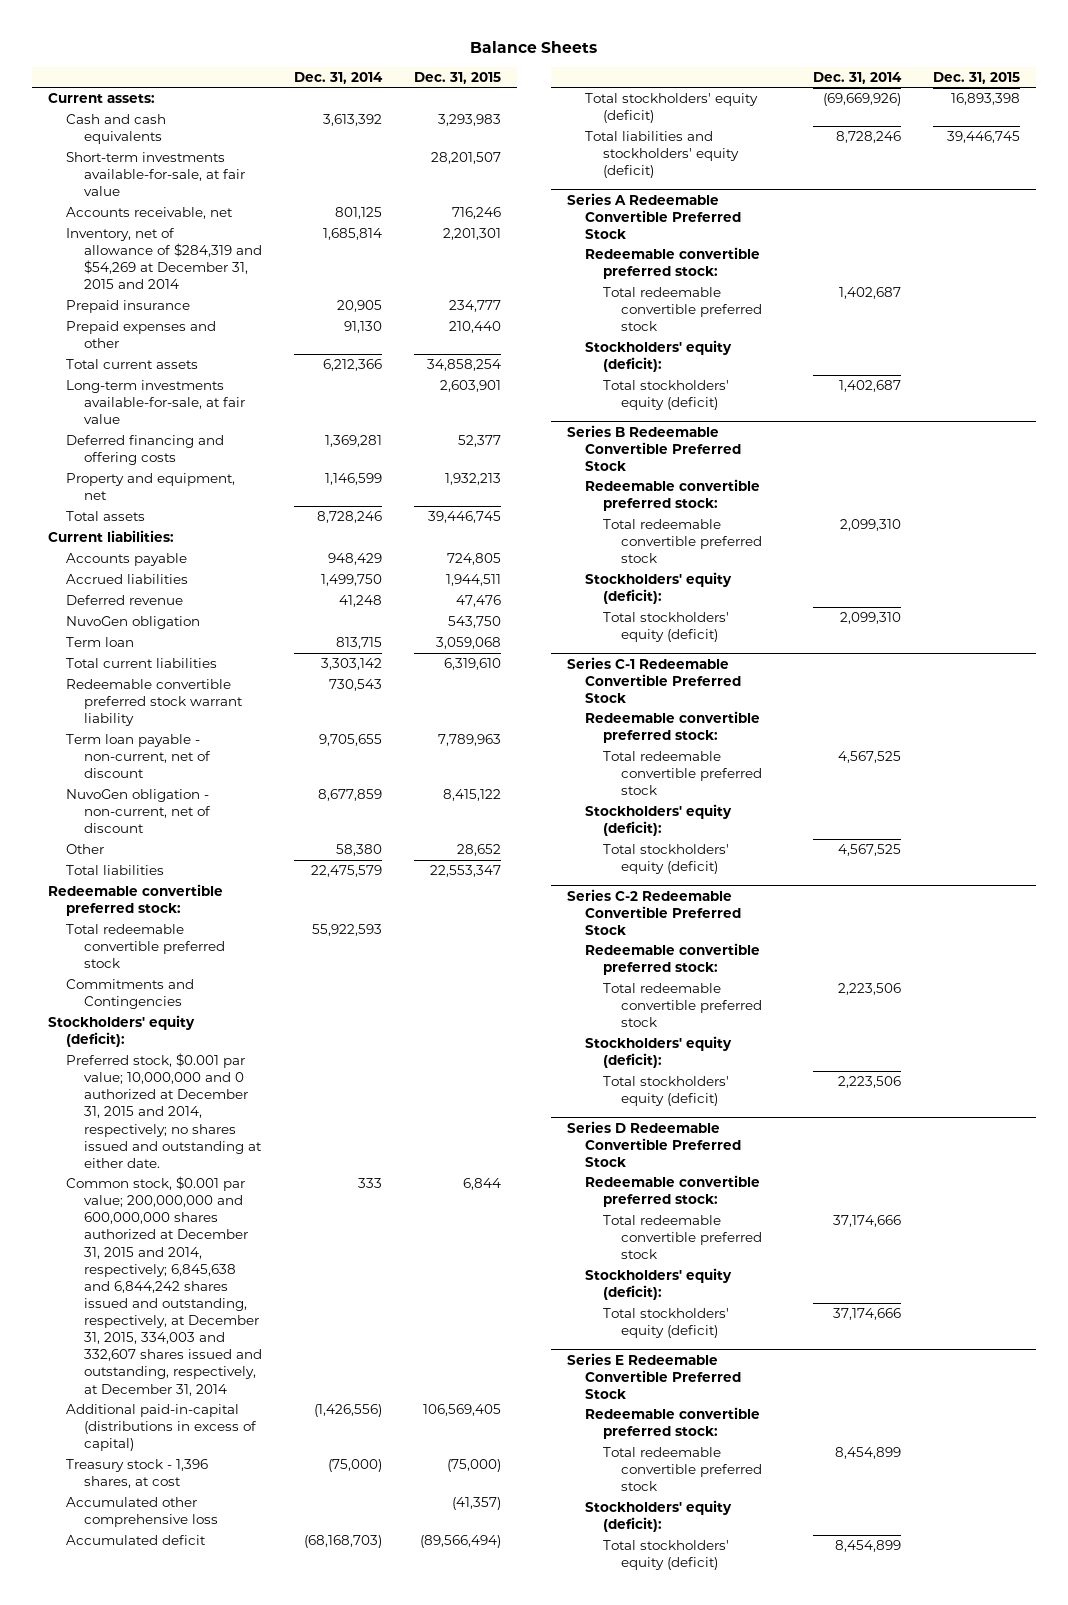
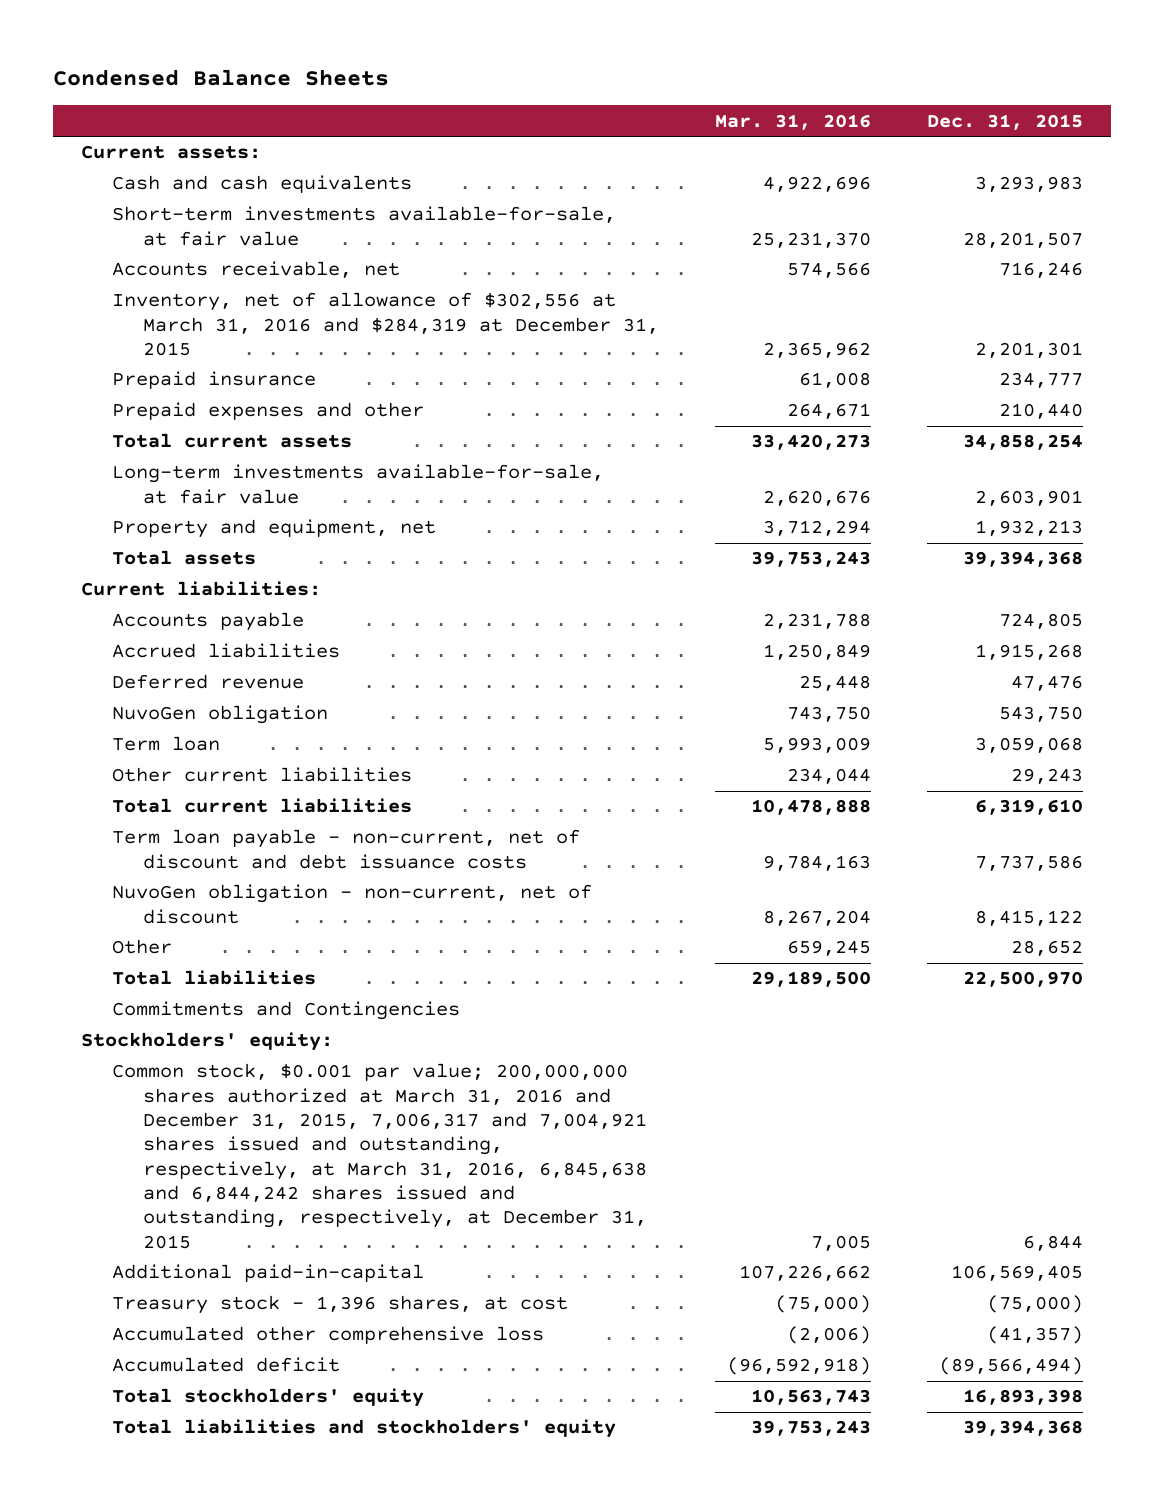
- Balance Sheets
+ Condensed Balance Sheets
- | Dec. 31, 2014 | Dec. 31, 2015
+ | Mar. 31, 2016 | Dec. 31, 2015
- Inventory, net of allowance of $284,319 and $54,269 at December 31, 2015 and 2014 | 1,685,814 | 2,201,301
+ Inventory, net of allowance of $302,556 at March 31, 2016 and $284,319 at December 31, 2015 | 2,365,962 | 2,201,301
- Deferred financing and offering costs | 1,369,281 | 52,377
- Total assets | 8,728,246 | 39,446,745
+ Total assets | 39,753,243 | 39,394,368
- Accrued liabilities | 1,499,750 | 1,944,511
+ Accrued liabilities | 1,250,849 | 1,915,268
+ Other current liabilities | 234,044 | 29,243
- Redeemable convertible preferred stock warrant liability | 730,543 |
- Term loan payable - non-current, net of discount | 9,705,655 | 7,789,963
+ Term loan payable - non-current, net of discount and debt issuance costs | 9,784,163 | 7,737,586
- Total liabilities | 22,475,579 | 22,553,347
- Redeemable convertible preferred stock:
- Total redeemable convertible preferred stock | 55,922,593 |
+ Total liabilities | 29,189,500 | 22,500,970
- Stockholders' equity (deficit):
- Preferred stock, $0.001 par value; 10,000,000 and 0 authorized at December 31, 2015 and 2014, respectively; no shares issued and outstanding at either date.
- Common stock, $0.001 par value; 200,000,000 and 600,000,000 shares authorized at December 31, 2015 and 2014, respectively; 6,845,638 and 6,844,242 shares issued and outstanding, respectively, at December 31, 2015, 334,003 and 332,607 shares issued and outstanding, respectively, at December 31, 2014 | 333 | 6,844
- Additional paid-in-capital (distributions in excess of capital) | (1,426,556) | 106,569,405
+ Stockholders' equity:
+ Common stock, $0.001 par value; 200,000,000 shares authorized at March 31, 2016 and December 31, 2015, 7,006,317 and 7,004,921 shares issued and outstanding, respectively, at March 31, 2016, 6,845,638 and 6,844,242 shares issued and outstanding, respectively, at December 31, 2015 | 7,005 | 6,844
+ Additional paid-in-capital | 107,226,662 | 106,569,405
- Total stockholders' equity (deficit) | (69,669,926) | 16,893,398
- Total liabilities and stockholders' equity (deficit) | 8,728,246 | 39,446,745
- Series A Redeemable Convertible Preferred Stock
- Redeemable convertible preferred stock:
- Total redeemable convertible preferred stock | 1,402,687 |
- Stockholders' equity (deficit):
- Total stockholders' equity (deficit) | 1,402,687 |
- Series B Redeemable Convertible Preferred Stock
- Redeemable convertible preferred stock:
- Total redeemable convertible preferred stock | 2,099,310 |
- Stockholders' equity (deficit):
- Total stockholders' equity (deficit) | 2,099,310 |
- Series C-1 Redeemable Convertible Preferred Stock
- Redeemable convertible preferred stock:
- Total redeemable convertible preferred stock | 4,567,525 |
- Stockholders' equity (deficit):
- Total stockholders' equity (deficit) | 4,567,525 |
- Series C-2 Redeemable Convertible Preferred Stock
- Redeemable convertible preferred stock:
- Total redeemable convertible preferred stock | 2,223,506 |
- Stockholders' equity (deficit):
- Total stockholders' equity (deficit) | 2,223,506 |
- Series D Redeemable Convertible Preferred Stock
- Redeemable convertible preferred stock:
- Total redeemable convertible preferred stock | 37,174,666 |
- Stockholders' equity (deficit):
- Total stockholders' equity (deficit) | 37,174,666 |
- Series E Redeemable Convertible Preferred Stock
- Redeemable convertible preferred stock:
- Total redeemable convertible preferred stock | 8,454,899 |
- Stockholders' equity (deficit):
- Total stockholders' equity (deficit) | 8,454,899 |
+ Total stockholders' equity | 10,563,743 | 16,893,398
+ Total liabilities and stockholders' equity | 39,753,243 | 39,394,368

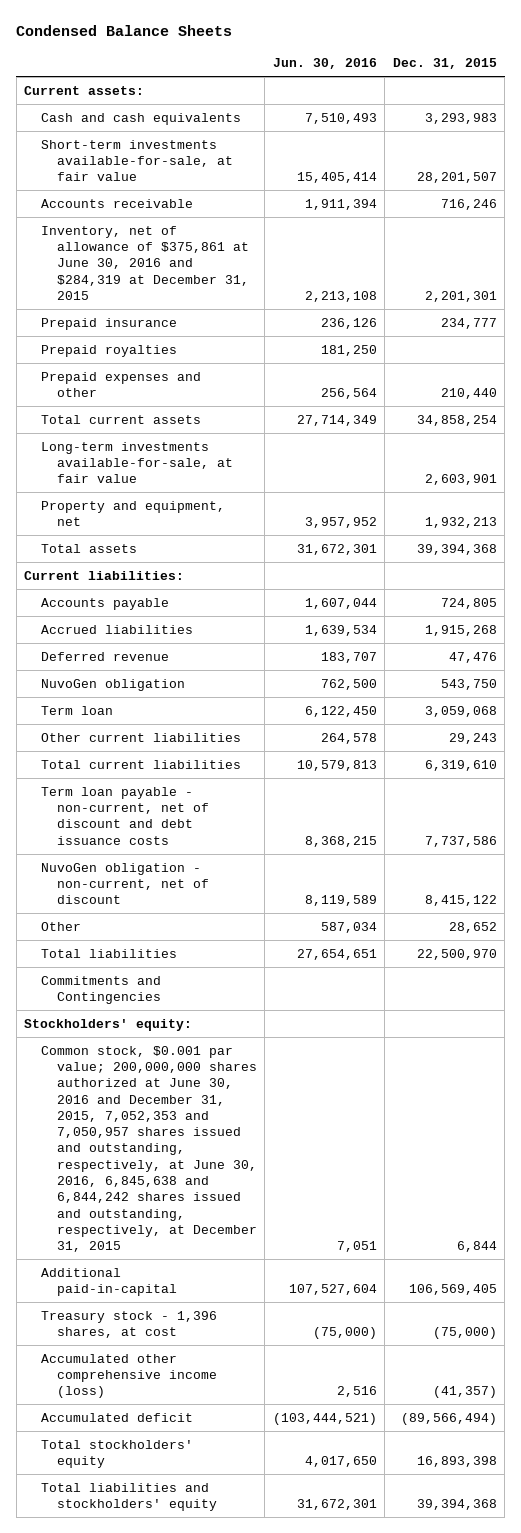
- | Mar. 31, 2016 | Dec. 31, 2015
+ | Jun. 30, 2016 | Dec. 31, 2015
- Accounts receivable, net | 574,566 | 716,246
- Inventory, net of allowance of $302,556 at March 31, 2016 and $284,319 at December 31, 2015 | 2,365,962 | 2,201,301
+ Accounts receivable | 1,911,394 | 716,246
+ Inventory, net of allowance of $375,861 at June 30, 2016 and $284,319 at December 31, 2015 | 2,213,108 | 2,201,301
+ Prepaid royalties | 181,250 |
- Common stock, $0.001 par value; 200,000,000 shares authorized at March 31, 2016 and December 31, 2015, 7,006,317 and 7,004,921 shares issued and outstanding, respectively, at March 31, 2016, 6,845,638 and 6,844,242 shares issued and outstanding, respectively, at December 31, 2015 | 7,005 | 6,844
+ Common stock, $0.001 par value; 200,000,000 shares authorized at June 30, 2016 and December 31, 2015, 7,052,353 and 7,050,957 shares issued and outstanding, respectively, at June 30, 2016, 6,845,638 and 6,844,242 shares issued and outstanding, respectively, at December 31, 2015 | 7,051 | 6,844
- Accumulated other comprehensive loss | (2,006) | (41,357)
+ Accumulated other comprehensive income (loss) | 2,516 | (41,357)

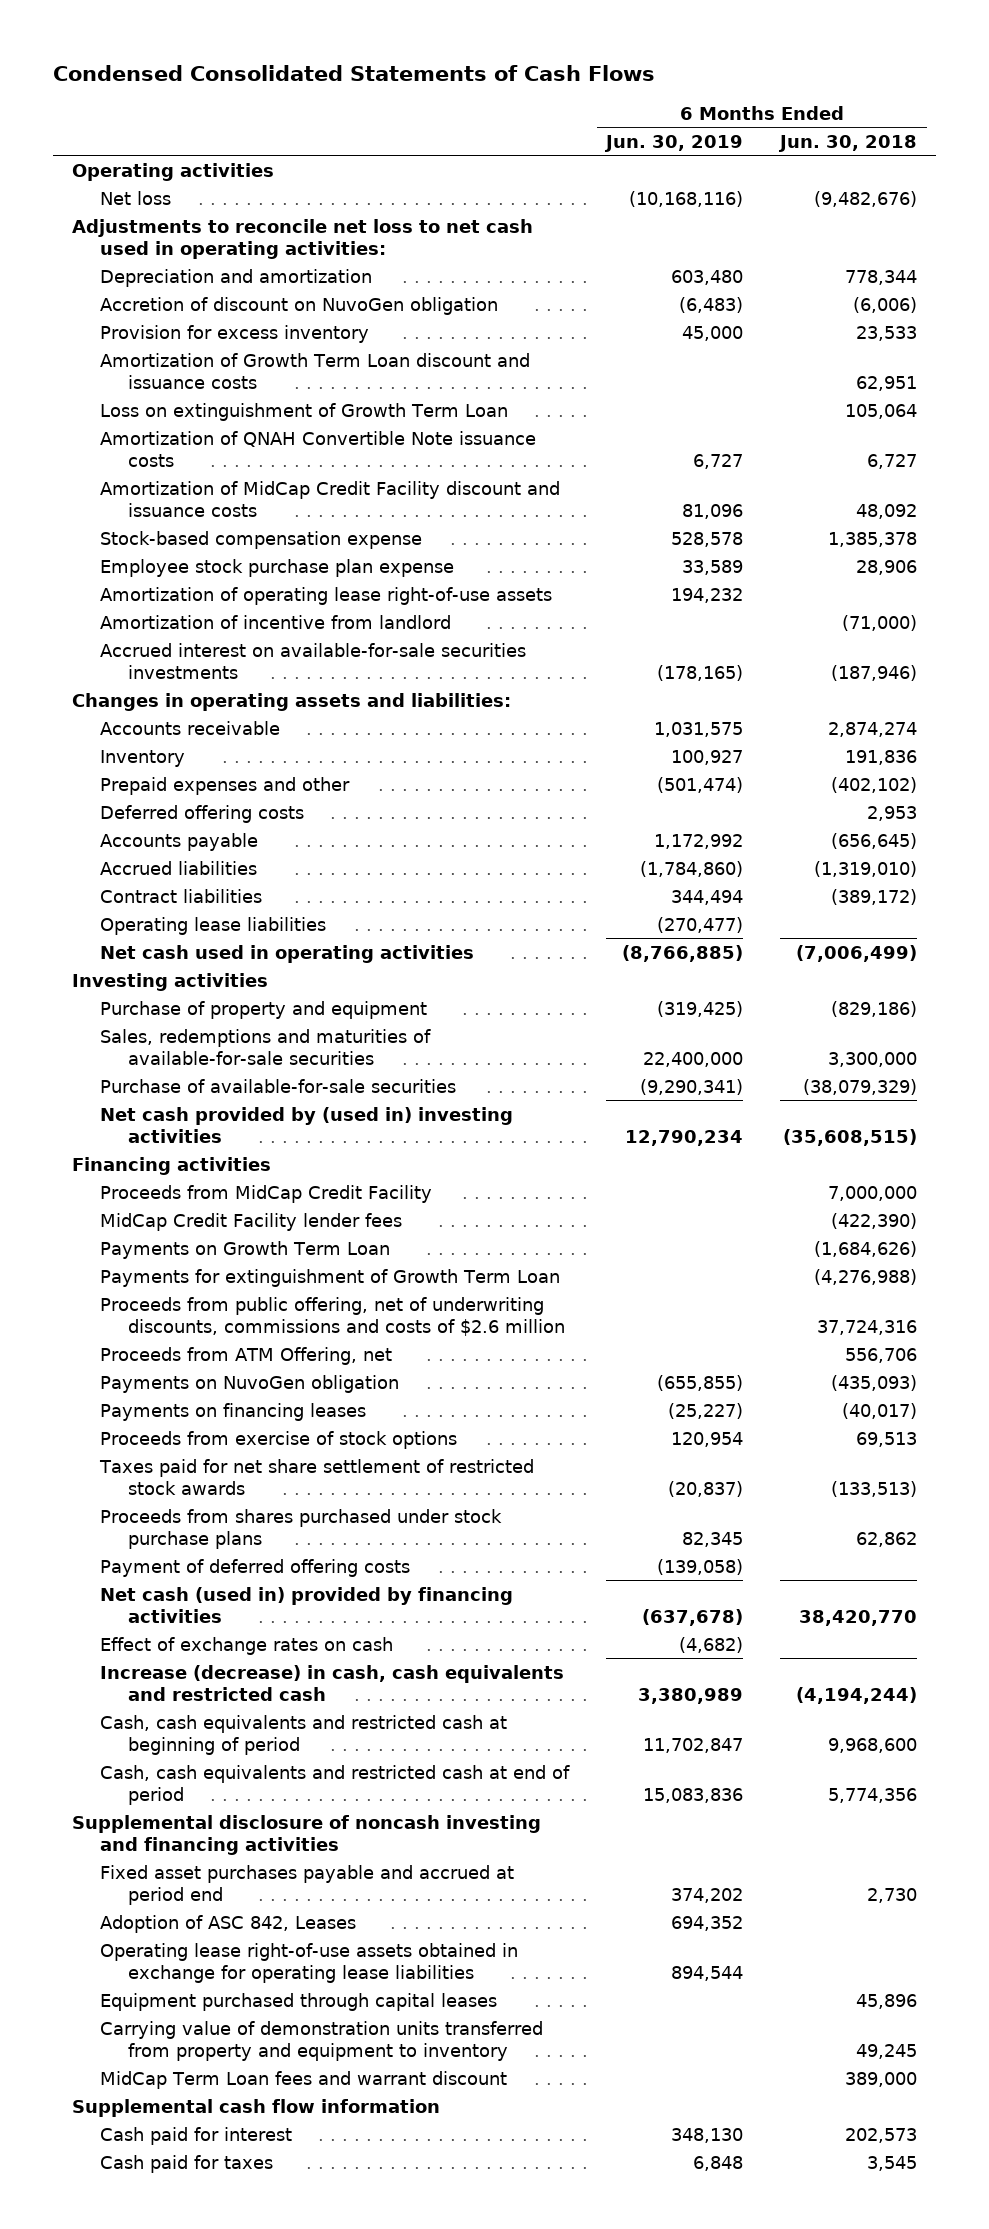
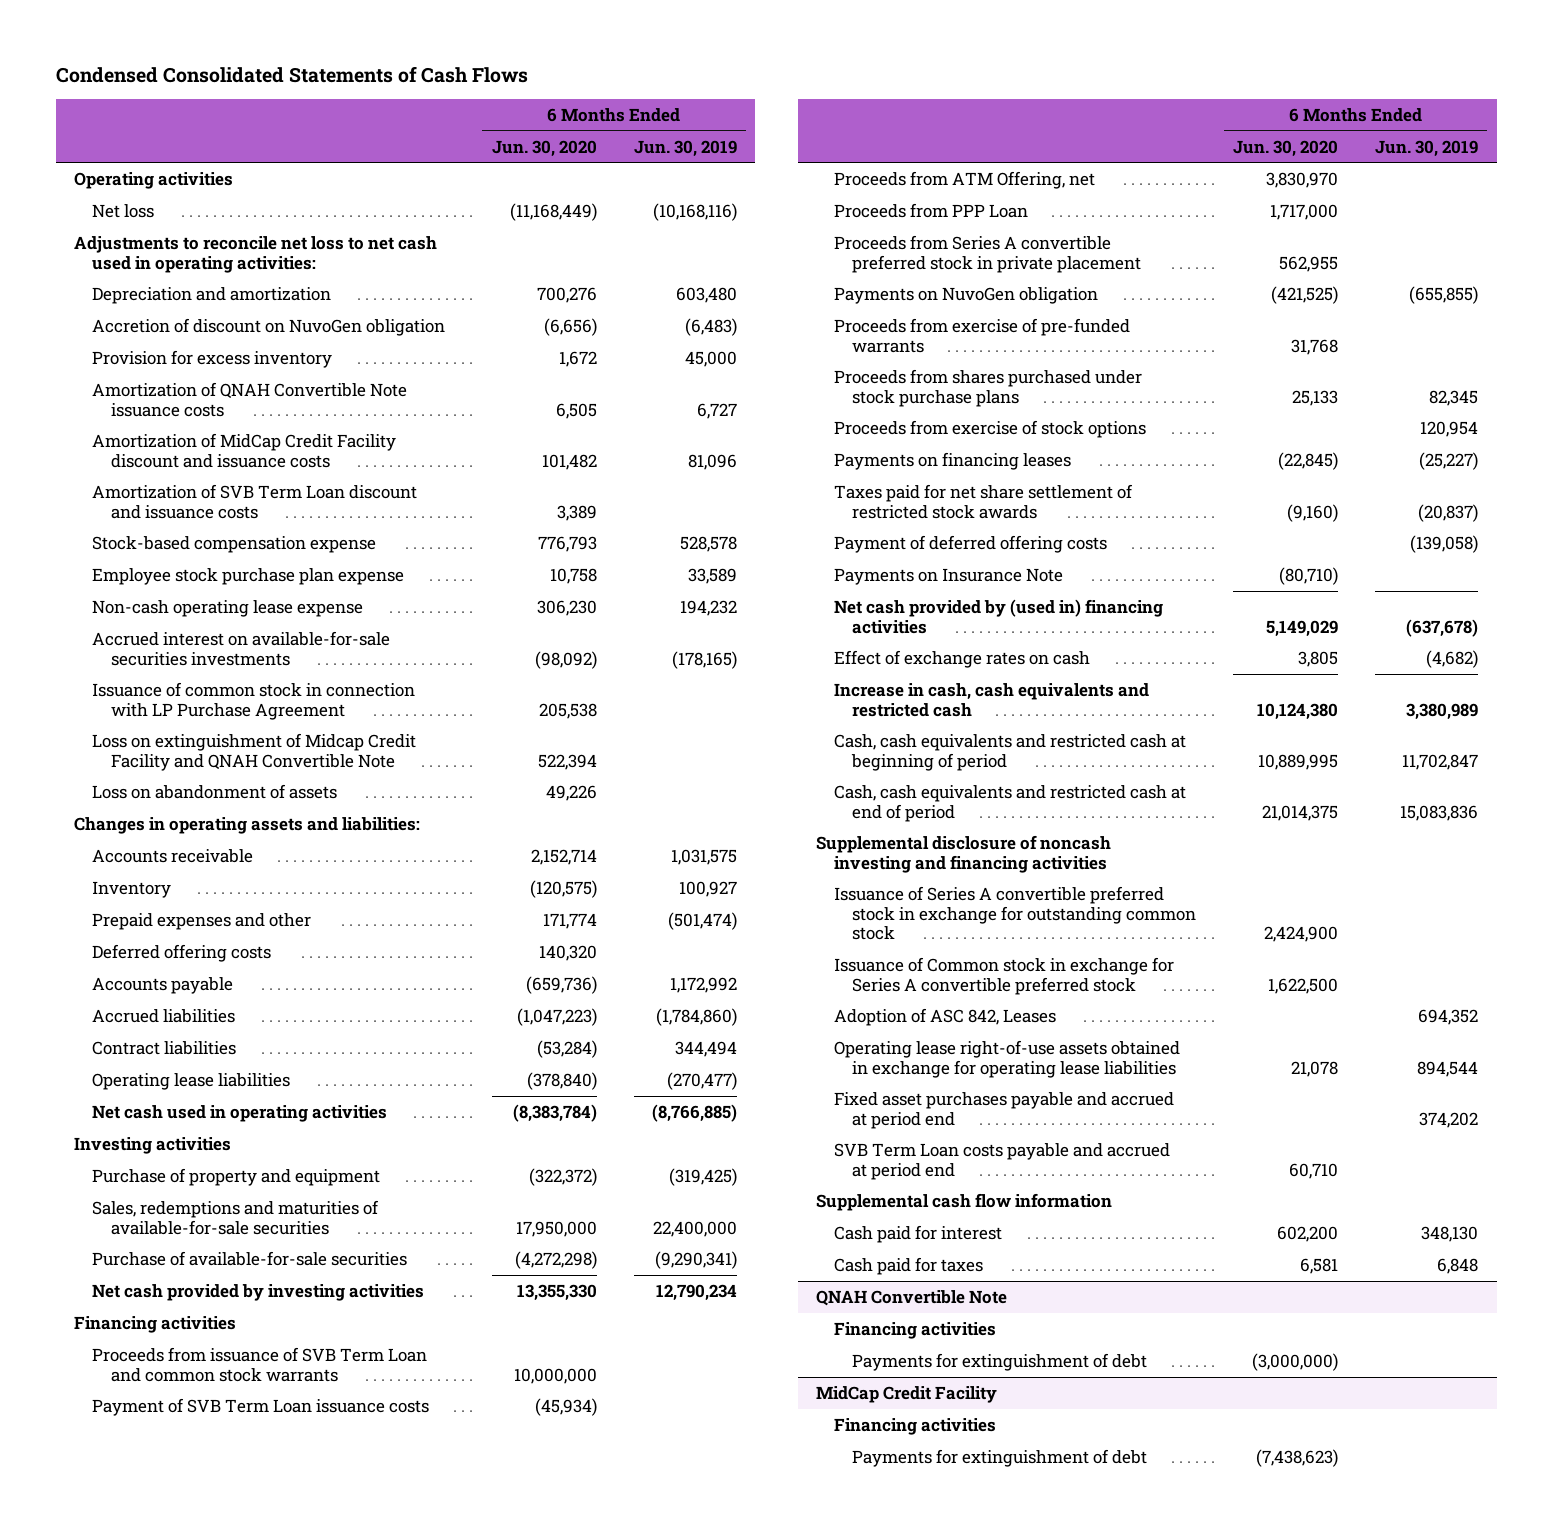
- | 6 Months Ended Jun. 30, 2019 | 6 Months Ended Jun. 30, 2018
+ | 6 Months Ended Jun. 30, 2020 | 6 Months Ended Jun. 30, 2019
- Amortization of Growth Term Loan discount and issuance costs | | 62,951
- Loss on extinguishment of Growth Term Loan | | 105,064
+ Amortization of SVB Term Loan discount and issuance costs | 3,389 |
- Amortization of operating lease right-of-use assets | 194,232 |
- Amortization of incentive from landlord | | (71,000)
+ Non-cash operating lease expense | 306,230 | 194,232
+ Issuance of common stock in connection with LP Purchase Agreement | 205,538 |
+ Loss on extinguishment of Midcap Credit Facility and QNAH Convertible Note | 522,394 |
+ Loss on abandonment of assets | 49,226 |
- Net cash provided by (used in) investing activities | 12,790,234 | (35,608,515)
+ Net cash provided by investing activities | 13,355,330 | 12,790,234
- Proceeds from MidCap Credit Facility | | 7,000,000
- MidCap Credit Facility lender fees | | (422,390)
- Payments on Growth Term Loan | | (1,684,626)
- Payments for extinguishment of Growth Term Loan | | (4,276,988)
- Proceeds from public offering, net of underwriting discounts, commissions and costs of $2.6 million | | 37,724,316
+ Proceeds from issuance of SVB Term Loan and common stock warrants | 10,000,000 |
+ Payment of SVB Term Loan issuance costs | (45,934) |
+ Proceeds from PPP Loan | 1,717,000 |
+ Proceeds from Series A convertible preferred stock in private placement | 562,955 |
+ Proceeds from exercise of pre-funded warrants | 31,768 |
moved up: Proceeds from shares purchased under stock purchase plans | 25,133 | 82,345
moved down: Payments on financing leases | (22,845) | (25,227)
- Net cash (used in) provided by financing activities | (637,678) | 38,420,770
+ Payments on Insurance Note | (80,710) |
+ Net cash provided by (used in) financing activities | 5,149,029 | (637,678)
- Increase (decrease) in cash, cash equivalents and restricted cash | 3,380,989 | (4,194,244)
+ Increase in cash, cash equivalents and restricted cash | 10,124,380 | 3,380,989
+ Issuance of Series A convertible preferred stock in exchange for outstanding common stock | 2,424,900 |
+ Issuance of Common stock in exchange for Series A convertible preferred stock | 1,622,500 |
- Equipment purchased through capital leases | | 45,896
- Carrying value of demonstration units transferred from property and equipment to inventory | | 49,245
- MidCap Term Loan fees and warrant discount | | 389,000
moved down: Fixed asset purchases payable and accrued at period end | | 374,202
+ SVB Term Loan costs payable and accrued at period end | 60,710 |
+ QNAH Convertible Note
+ Financing activities
+ Payments for extinguishment of debt | (3,000,000) |
+ MidCap Credit Facility
+ Financing activities
+ Payments for extinguishment of debt | (7,438,623) |

